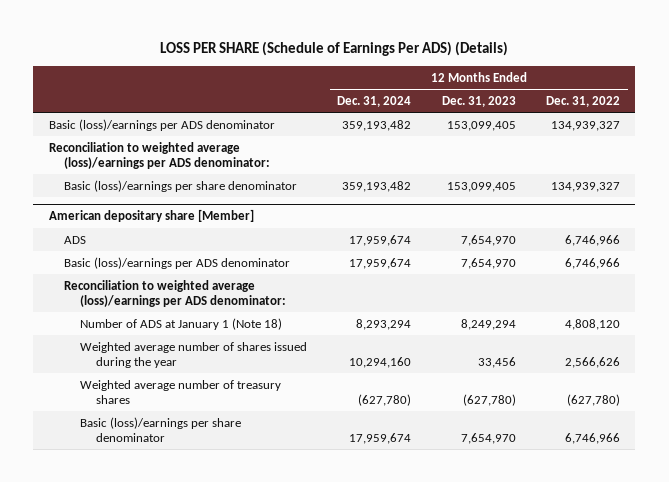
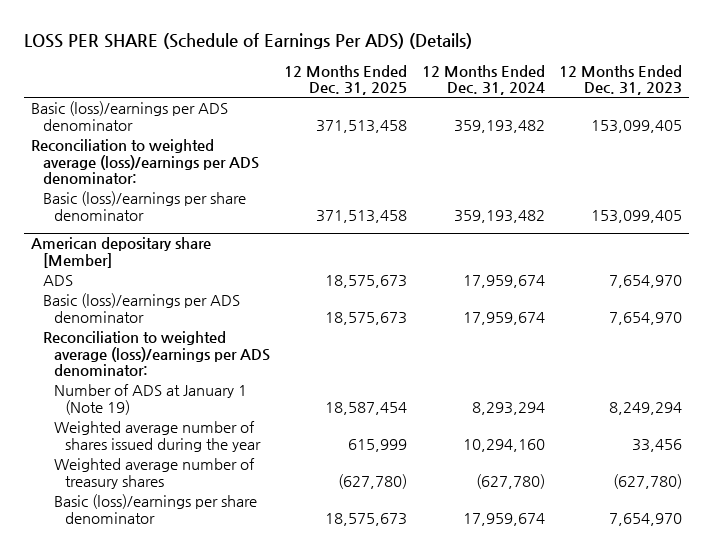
- | 12 Months Ended Dec. 31, 2024 | 12 Months Ended Dec. 31, 2023 | 12 Months Ended Dec. 31, 2022
+ | 12 Months Ended Dec. 31, 2025 | 12 Months Ended Dec. 31, 2024 | 12 Months Ended Dec. 31, 2023
@ American depositary share [Member]
- Number of ADS at January 1 (Note 18) | 8,293,294 | 8,249,294 | 4,808,120
+ Number of ADS at January 1 (Note 19) | 18,587,454 | 8,293,294 | 8,249,294

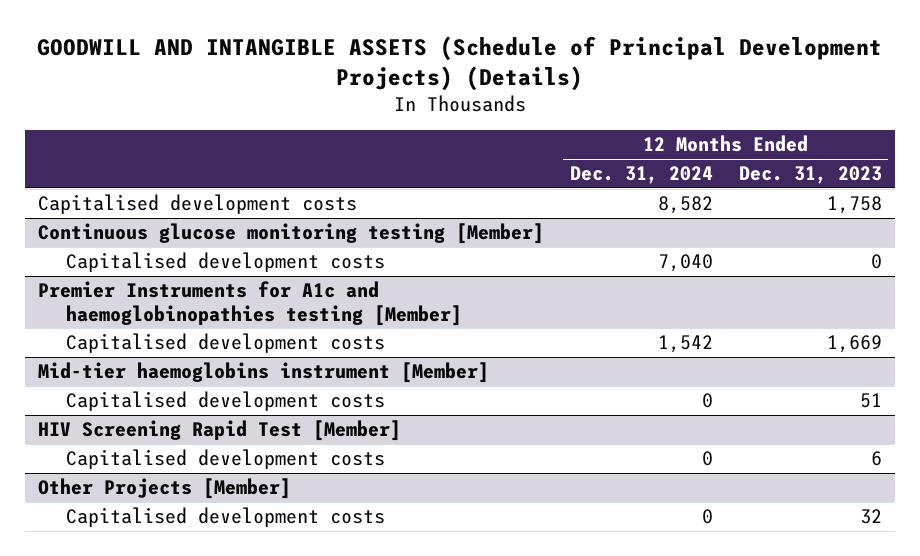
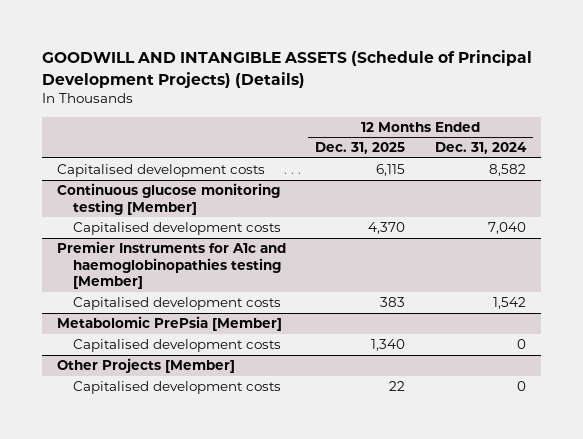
- | 12 Months Ended Dec. 31, 2024 | 12 Months Ended Dec. 31, 2023
+ | 12 Months Ended Dec. 31, 2025 | 12 Months Ended Dec. 31, 2024
- Mid-tier haemoglobins instrument [Member]
- Capitalised development costs | 0 | 51
- HIV Screening Rapid Test [Member]
+ Metabolomic PrePsia [Member]

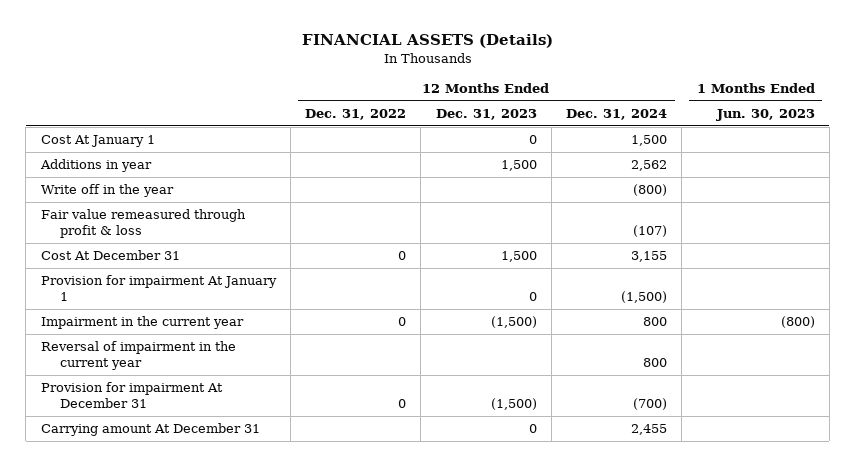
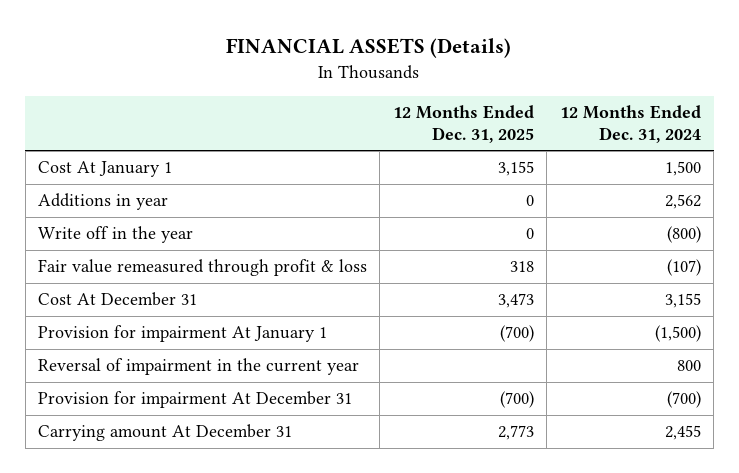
- | 12 Months Ended Dec. 31, 2022 | 12 Months Ended Dec. 31, 2023 | 12 Months Ended Dec. 31, 2024 | 1 Months Ended Jun. 30, 2023
+ | 12 Months Ended Dec. 31, 2025 | 12 Months Ended Dec. 31, 2024
- Impairment in the current year | 0 | (1,500) | 800 | (800)

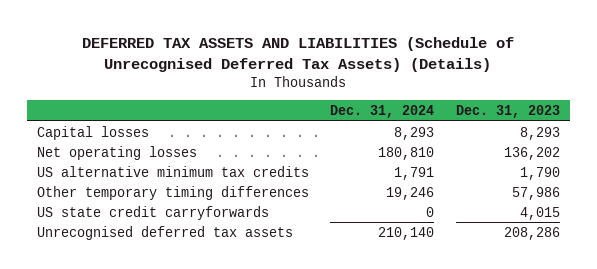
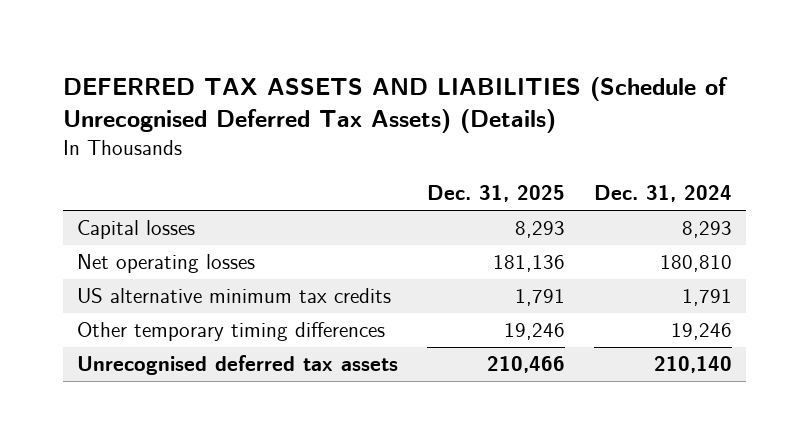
- | Dec. 31, 2024 | Dec. 31, 2023
+ | Dec. 31, 2025 | Dec. 31, 2024
- US state credit carryforwards | 0 | 4,015

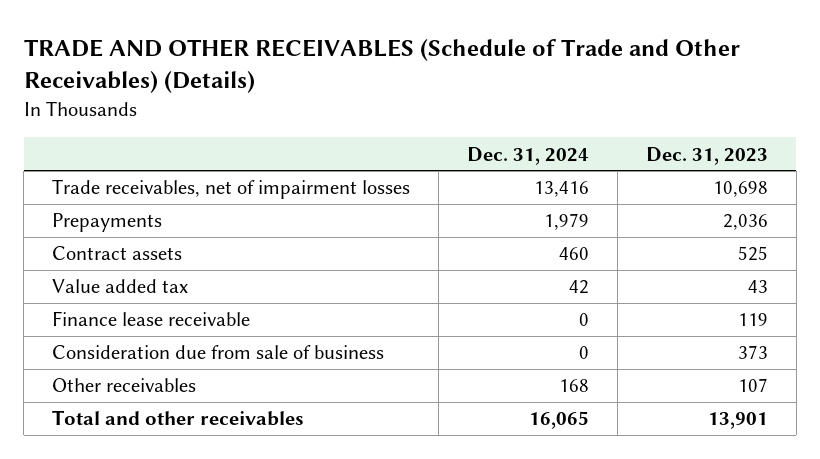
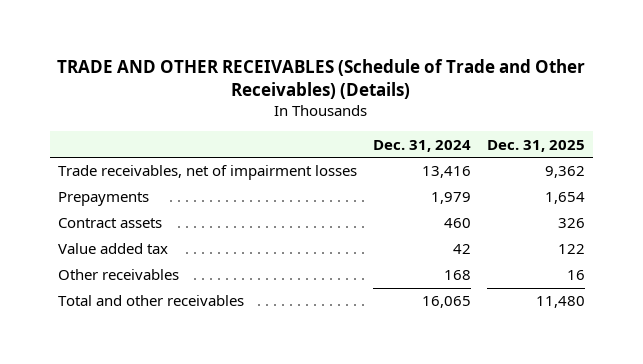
- | Dec. 31, 2024 | Dec. 31, 2023
+ | Dec. 31, 2024 | Dec. 31, 2025
- Finance lease receivable | 0 | 119
- Consideration due from sale of business | 0 | 373

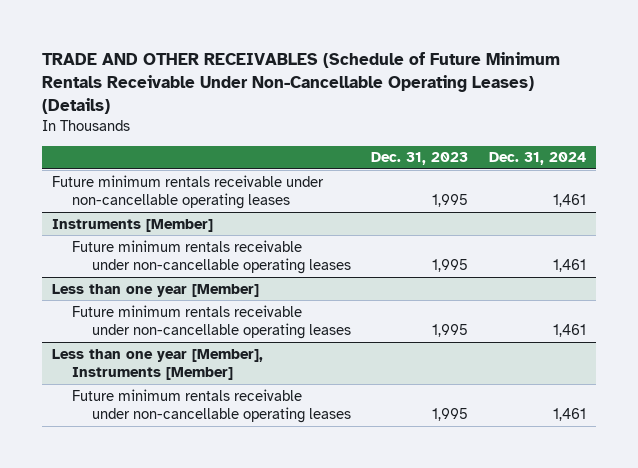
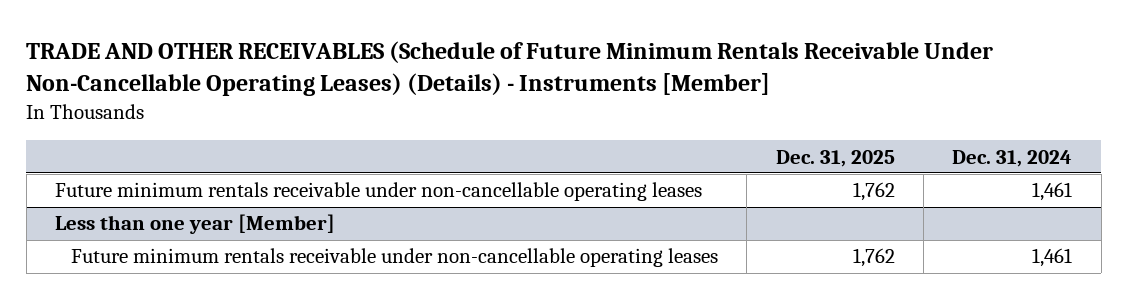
- TRADE AND OTHER RECEIVABLES (Schedule of Future Minimum Rentals Receivable Under Non-Cancellable Operating Leases) (Details)
+ TRADE AND OTHER RECEIVABLES (Schedule of Future Minimum Rentals Receivable Under Non-Cancellable Operating Leases) (Details) - Instruments [Member]
- | Dec. 31, 2023 | Dec. 31, 2024
+ | Dec. 31, 2025 | Dec. 31, 2024
- Instruments [Member]
- Future minimum rentals receivable under non-cancellable operating leases | 1,995 | 1,461
- Less than one year [Member], Instruments [Member]
- Future minimum rentals receivable under non-cancellable operating leases | 1,995 | 1,461

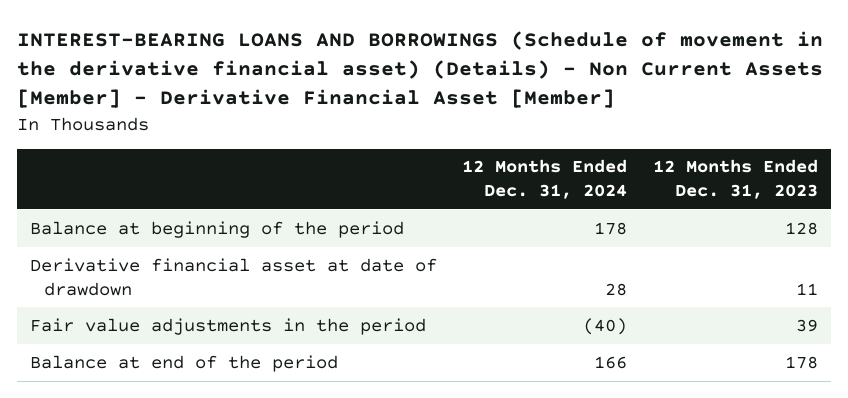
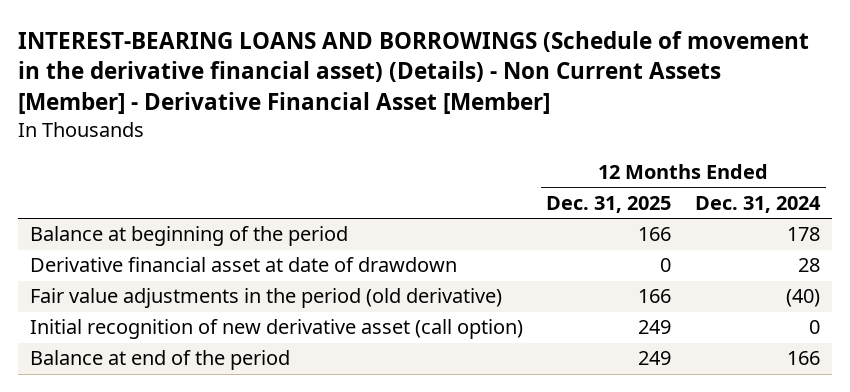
- | 12 Months Ended Dec. 31, 2024 | 12 Months Ended Dec. 31, 2023
+ | 12 Months Ended Dec. 31, 2025 | 12 Months Ended Dec. 31, 2024
- Fair value adjustments in the period | (40) | 39
+ Fair value adjustments in the period (old derivative) | 166 | (40)
+ Initial recognition of new derivative asset (call option) | 249 | 0

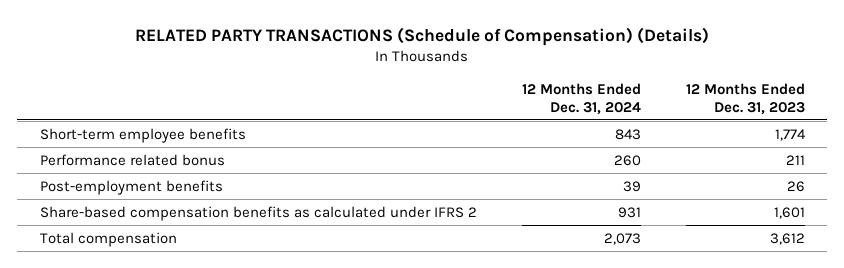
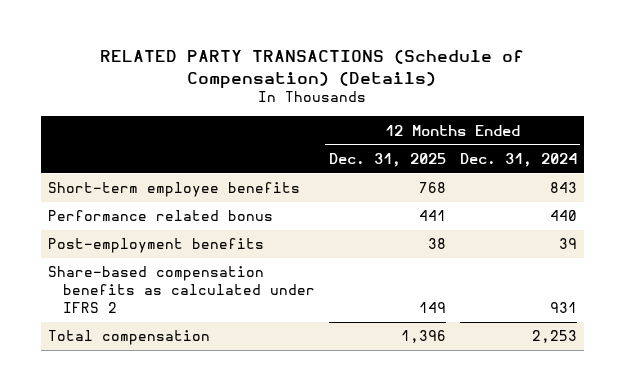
- | 12 Months Ended Dec. 31, 2024 | 12 Months Ended Dec. 31, 2023
+ | 12 Months Ended Dec. 31, 2025 | 12 Months Ended Dec. 31, 2024
- Performance related bonus | 260 | 211
+ Performance related bonus | 441 | 440
- Total compensation | 2,073 | 3,612
+ Total compensation | 1,396 | 2,253

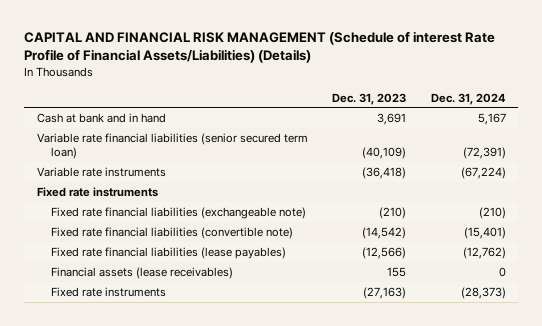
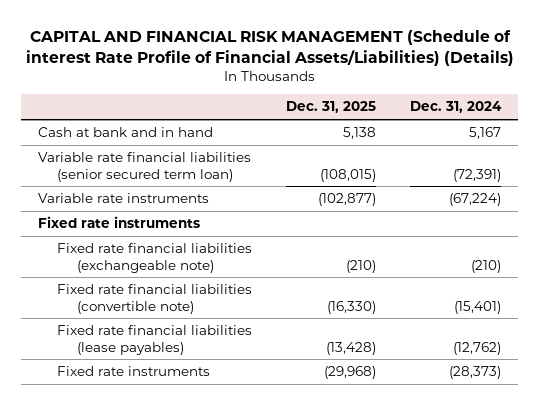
- | Dec. 31, 2023 | Dec. 31, 2024
+ | Dec. 31, 2025 | Dec. 31, 2024
- Financial assets (lease receivables) | 155 | 0

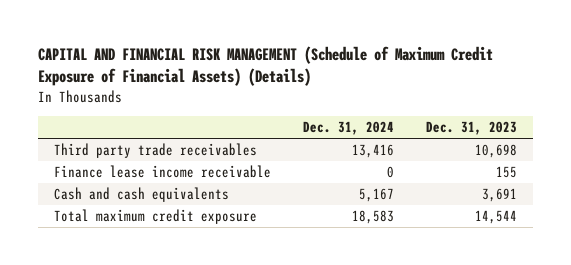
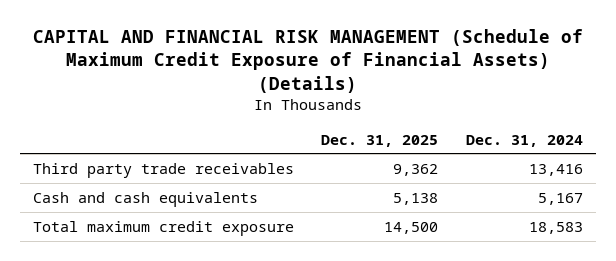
- | Dec. 31, 2024 | Dec. 31, 2023
+ | Dec. 31, 2025 | Dec. 31, 2024
- Finance lease income receivable | 0 | 155

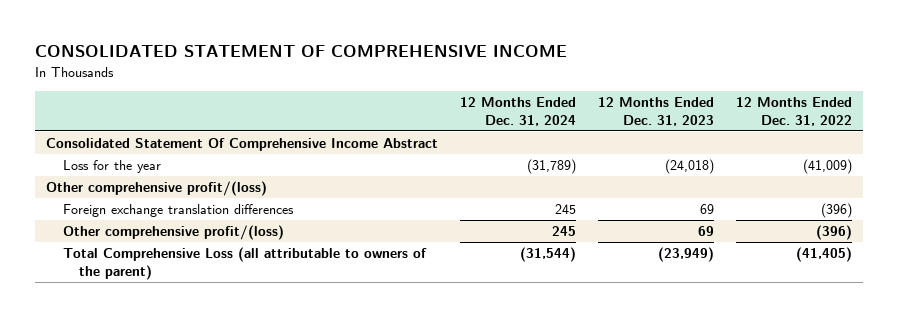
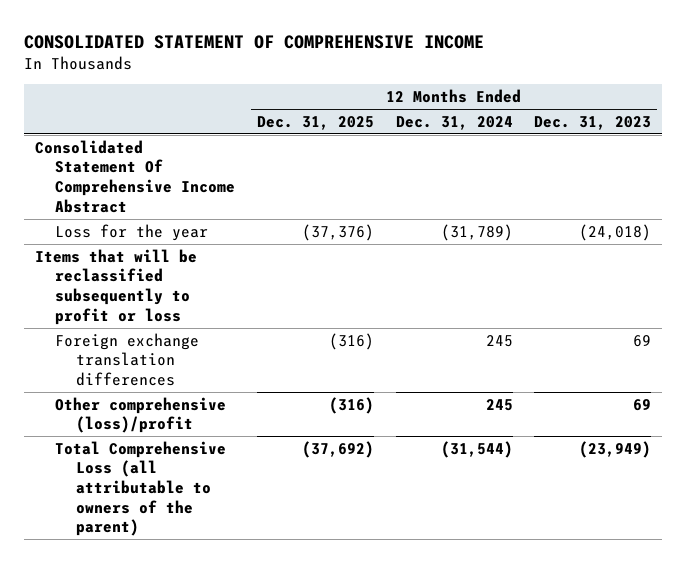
- | 12 Months Ended Dec. 31, 2024 | 12 Months Ended Dec. 31, 2023 | 12 Months Ended Dec. 31, 2022
+ | 12 Months Ended Dec. 31, 2025 | 12 Months Ended Dec. 31, 2024 | 12 Months Ended Dec. 31, 2023
- Other comprehensive profit/(loss)
+ Items that will be reclassified subsequently to profit or loss
- Other comprehensive profit/(loss) | 245 | 69 | (396)
+ Other comprehensive (loss)/profit | (316) | 245 | 69

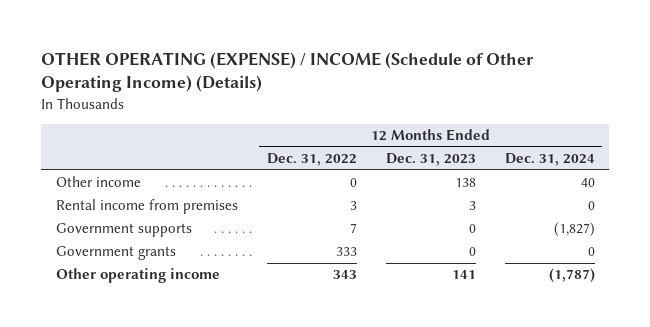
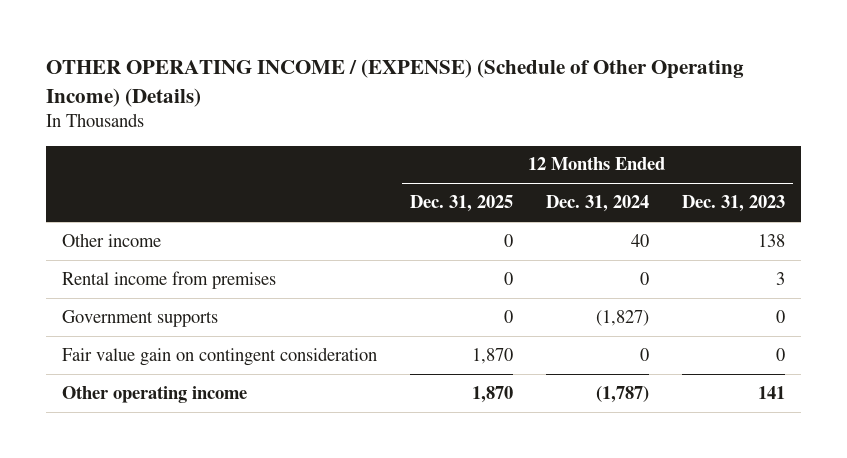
- OTHER OPERATING (EXPENSE) / INCOME (Schedule of Other Operating Income) (Details)
+ OTHER OPERATING INCOME / (EXPENSE) (Schedule of Other Operating Income) (Details)
- | 12 Months Ended Dec. 31, 2022 | 12 Months Ended Dec. 31, 2023 | 12 Months Ended Dec. 31, 2024
+ | 12 Months Ended Dec. 31, 2025 | 12 Months Ended Dec. 31, 2024 | 12 Months Ended Dec. 31, 2023
- Government grants | 333 | 0 | 0
+ Fair value gain on contingent consideration | 1,870 | 0 | 0

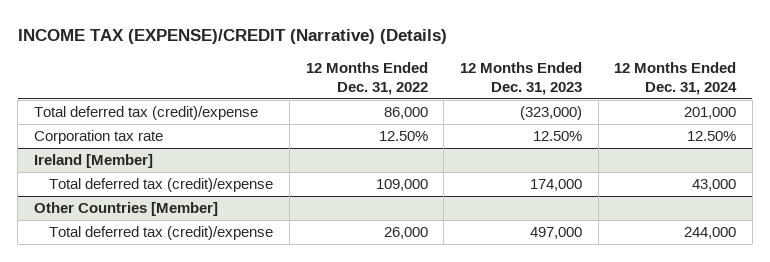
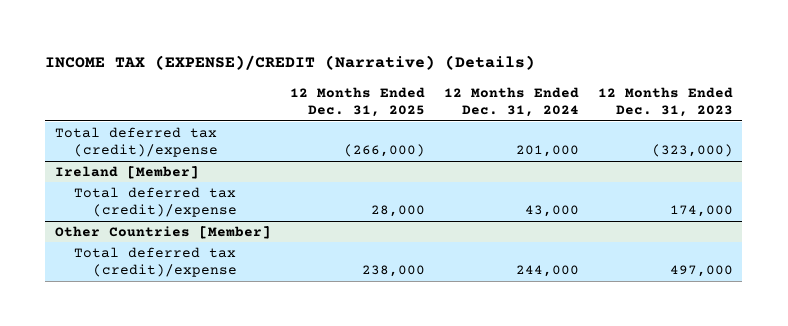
- | 12 Months Ended Dec. 31, 2022 | 12 Months Ended Dec. 31, 2023 | 12 Months Ended Dec. 31, 2024
+ | 12 Months Ended Dec. 31, 2025 | 12 Months Ended Dec. 31, 2024 | 12 Months Ended Dec. 31, 2023
- Corporation tax rate | 12.50% | 12.50% | 12.50%

